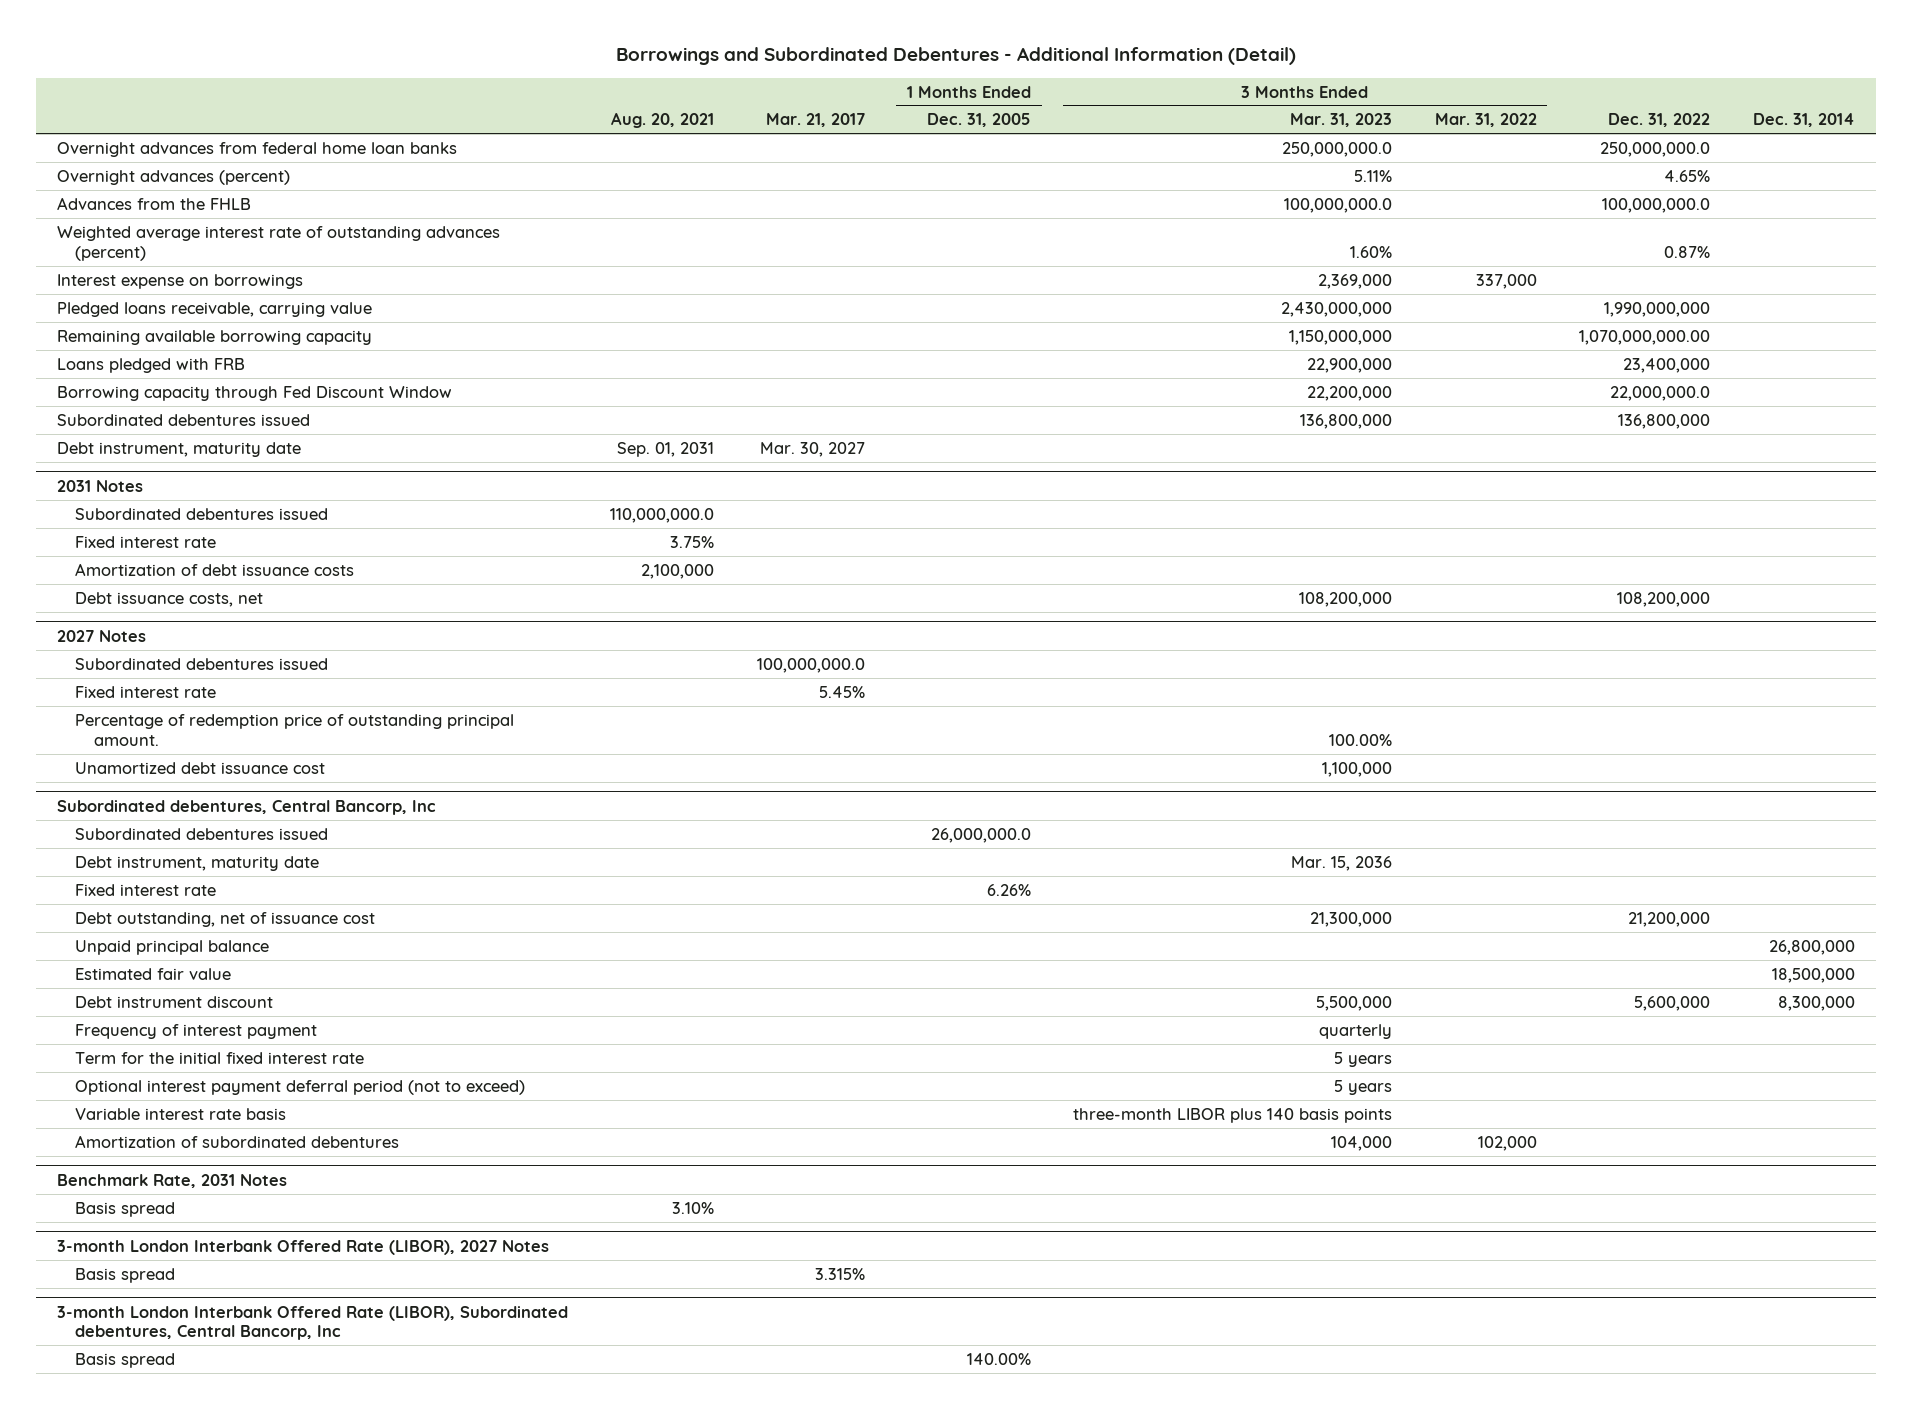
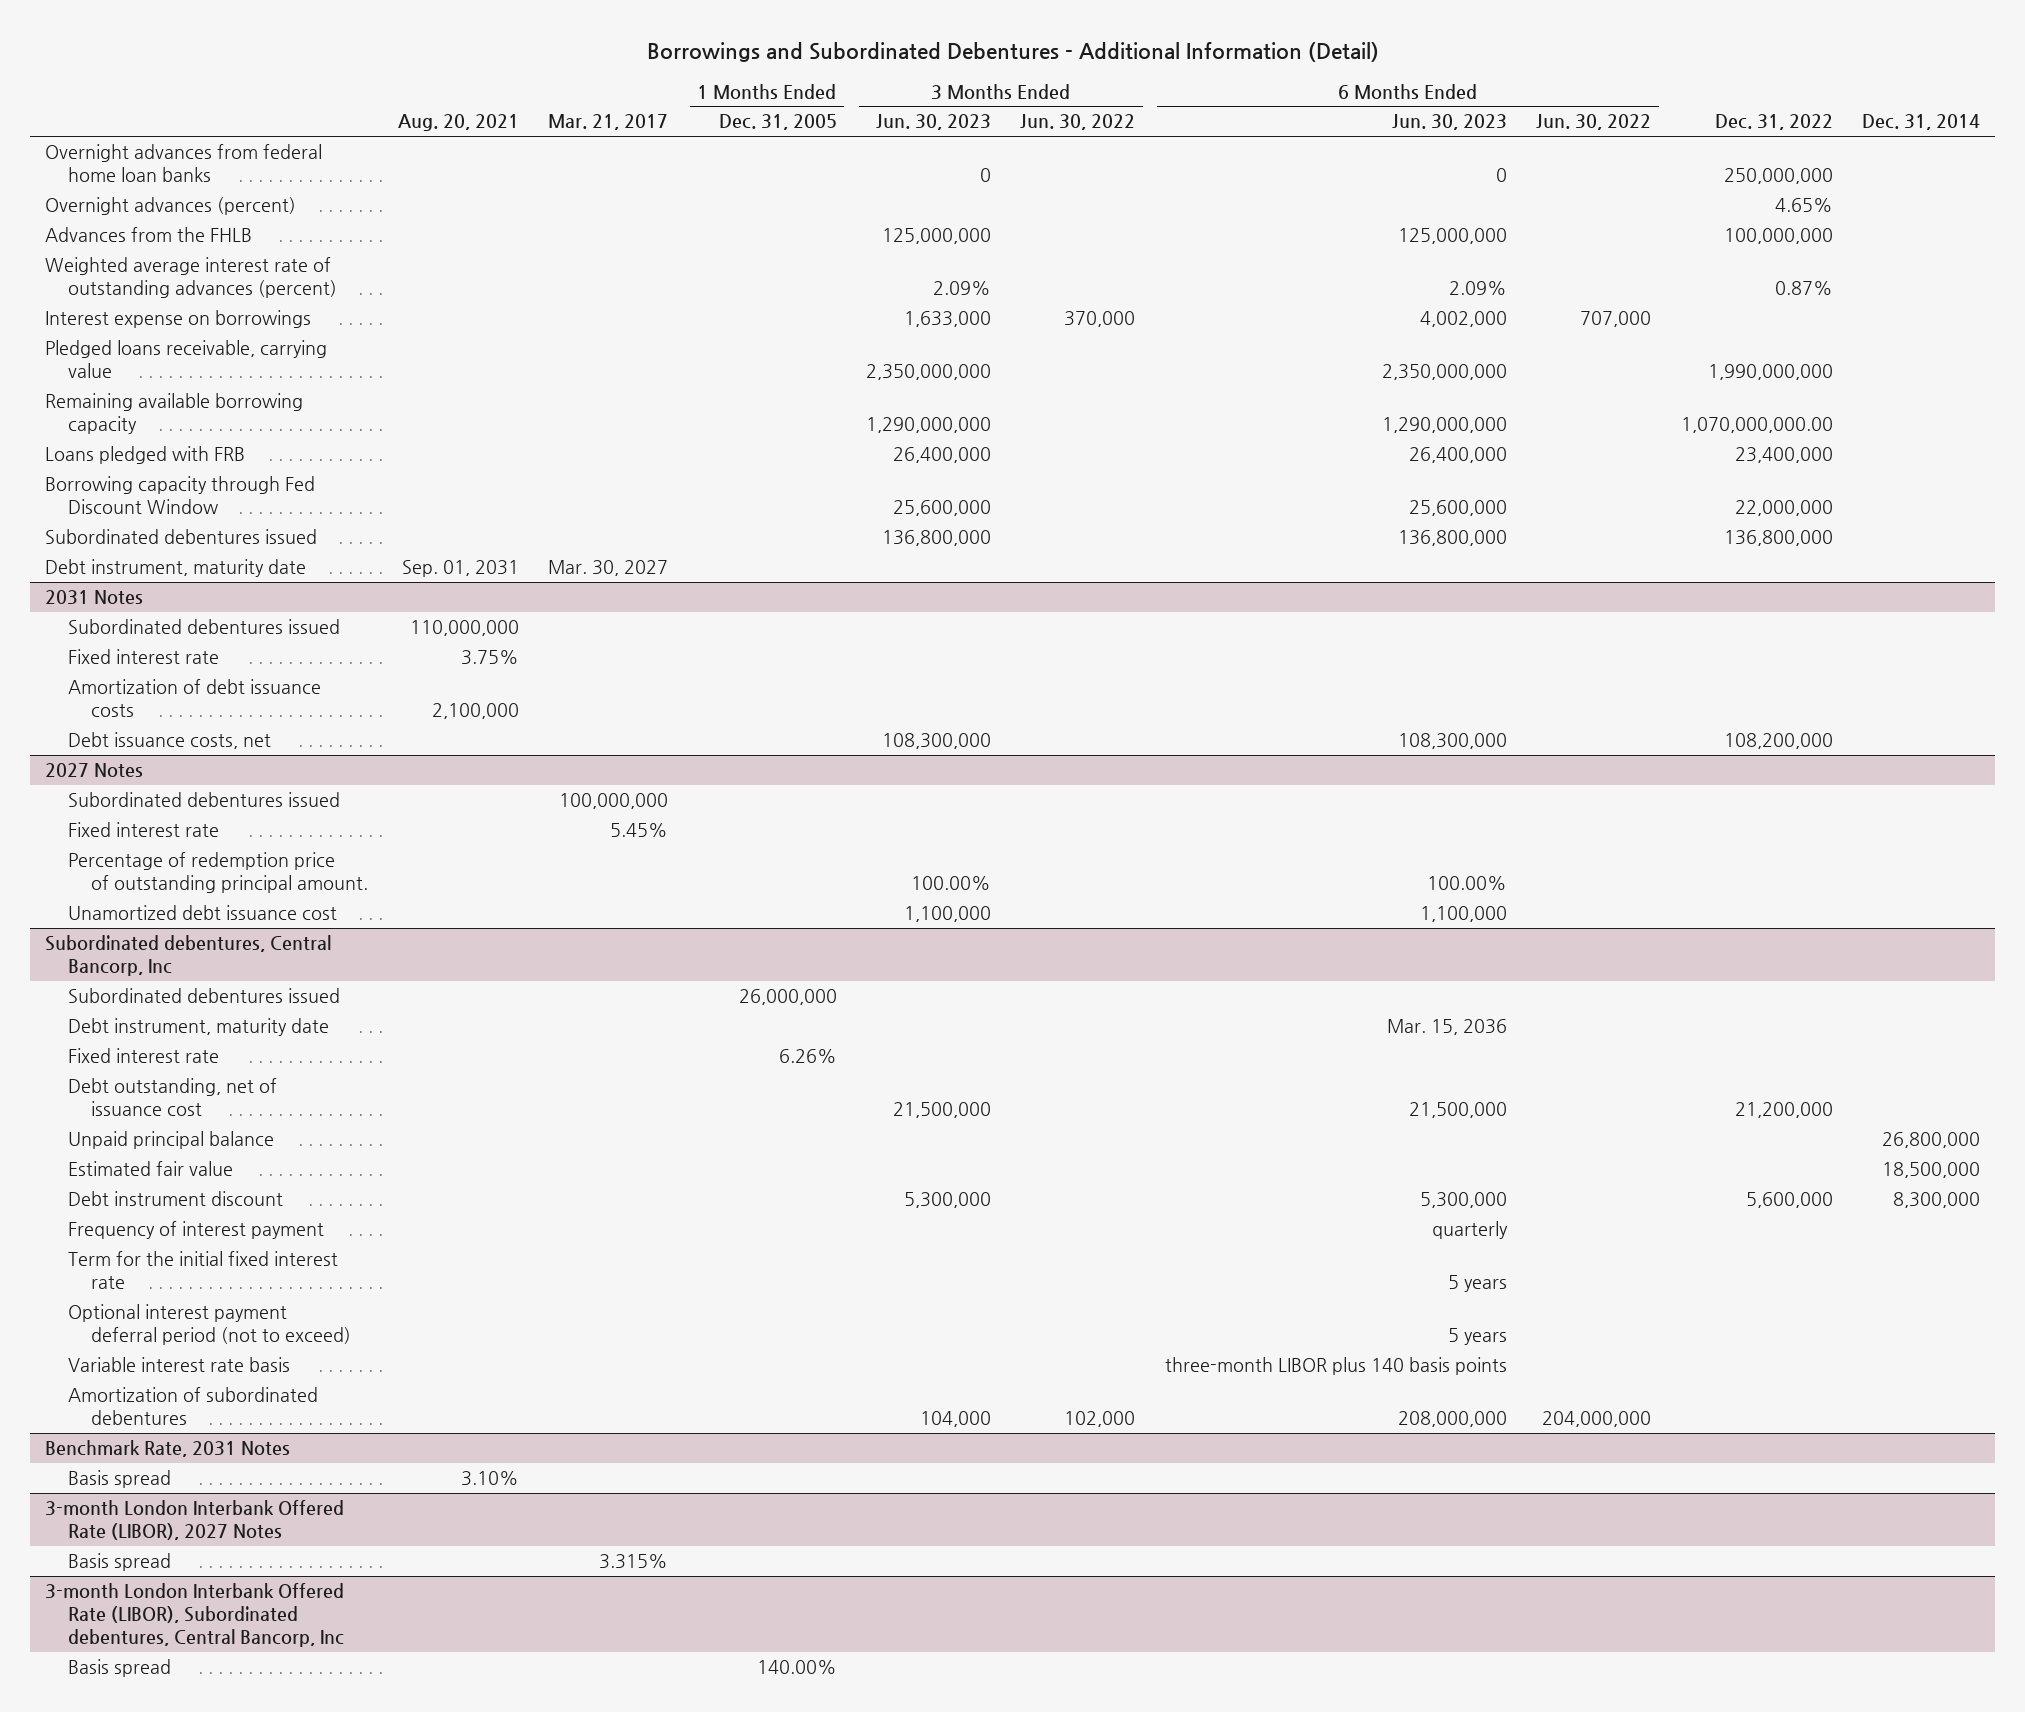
- | Aug. 20, 2021 | Mar. 21, 2017 | 1 Months Ended Dec. 31, 2005 | 3 Months Ended Mar. 31, 2023 | 3 Months Ended Mar. 31, 2022 | Dec. 31, 2022 | Dec. 31, 2014
+ | Aug. 20, 2021 | Mar. 21, 2017 | 1 Months Ended Dec. 31, 2005 | 3 Months Ended Jun. 30, 2023 | 3 Months Ended Jun. 30, 2022 | 6 Months Ended Jun. 30, 2023 | 6 Months Ended Jun. 30, 2022 | Dec. 31, 2022 | Dec. 31, 2014
- Overnight advances from federal home loan banks | | | | 250,000,000.0 | | 250,000,000.0 |
+ Overnight advances from federal home loan banks | | | | 0 | | 0 | | 250,000,000 |
- Advances from the FHLB | | | | 100,000,000.0 | | 100,000,000.0 |
+ Advances from the FHLB | | | | 125,000,000 | | 125,000,000 | | 100,000,000 |
- Borrowing capacity through Fed Discount Window | | | | 22,200,000 | | 22,000,000.0 |
+ Borrowing capacity through Fed Discount Window | | | | 25,600,000 | | 25,600,000 | | 22,000,000 |
@ 2031 Notes
- Subordinated debentures issued | 110,000,000.0 | | | | | |
+ Subordinated debentures issued | 110,000,000 | | | | | | | |
@ 2027 Notes
- Subordinated debentures issued | | 100,000,000.0 | | | | |
+ Subordinated debentures issued | | 100,000,000 | | | | | | |
@ Subordinated debentures, Central Bancorp, Inc
- Subordinated debentures issued | | | 26,000,000.0 | | | |
+ Subordinated debentures issued | | | 26,000,000 | | | | | |

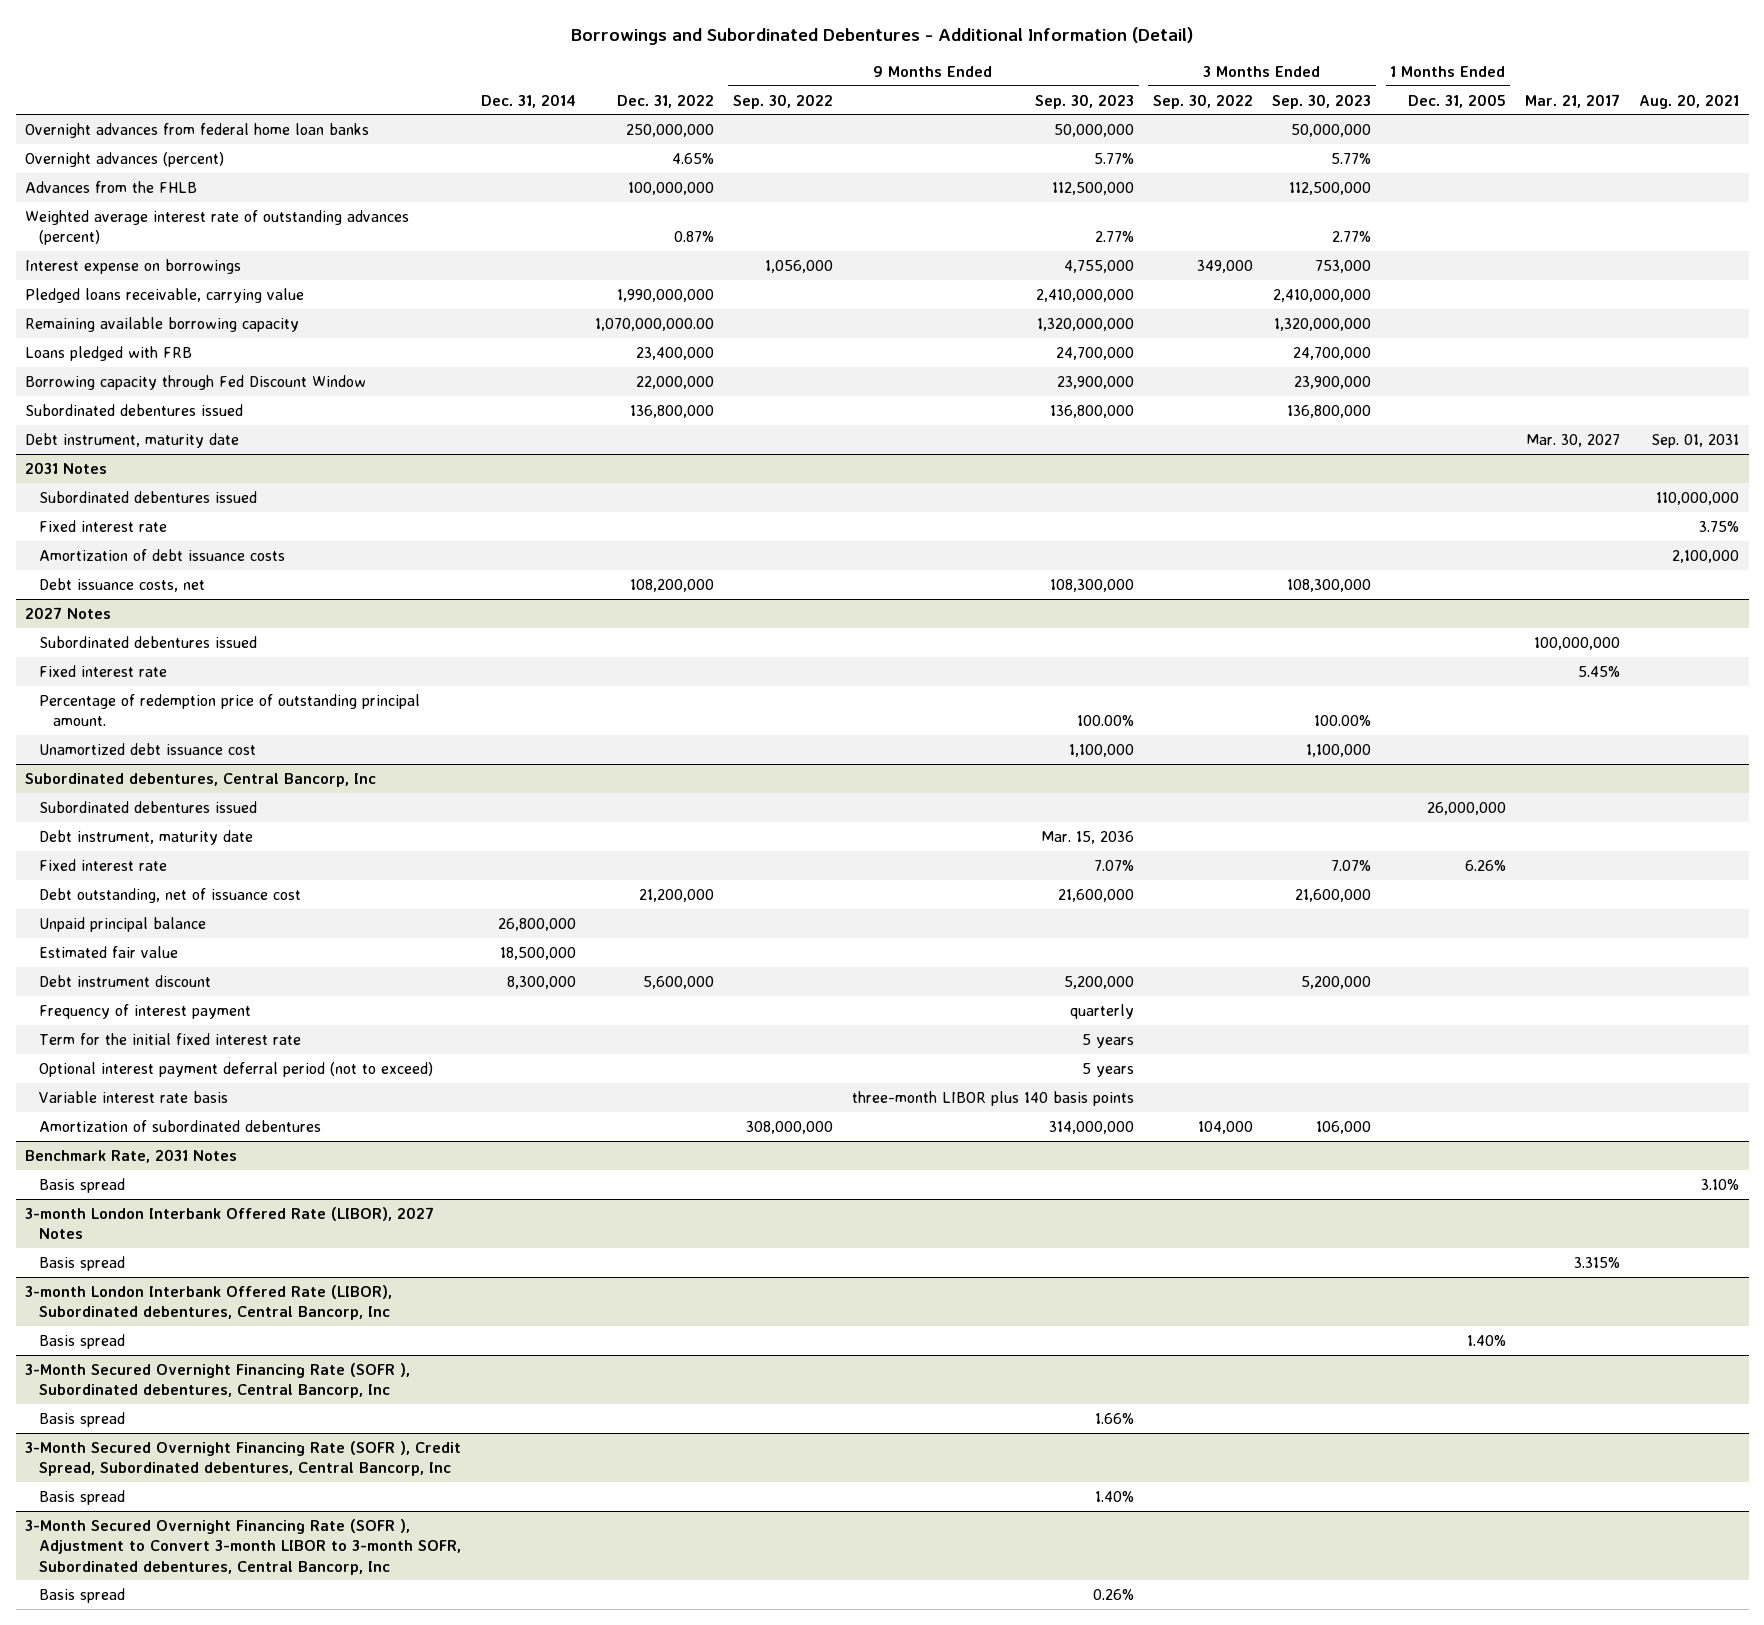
- | Aug. 20, 2021 | Mar. 21, 2017 | 1 Months Ended Dec. 31, 2005 | 3 Months Ended Jun. 30, 2023 | 3 Months Ended Jun. 30, 2022 | 6 Months Ended Jun. 30, 2023 | 6 Months Ended Jun. 30, 2022 | Dec. 31, 2022 | Dec. 31, 2014
+ | Dec. 31, 2014 | Dec. 31, 2022 | 9 Months Ended Sep. 30, 2022 | 9 Months Ended Sep. 30, 2023 | 3 Months Ended Sep. 30, 2022 | 3 Months Ended Sep. 30, 2023 | 1 Months Ended Dec. 31, 2005 | Mar. 21, 2017 | Aug. 20, 2021
@ 3-month London Interbank Offered Rate (LIBOR), Subordinated debentures, Central Bancorp, Inc
- Basis spread | | | 140.00% | | | | | |
+ Basis spread | | | | | | | 1.40% | |
+ 3-Month Secured Overnight Financing Rate (SOFR ), Subordinated debentures, Central Bancorp, Inc
+ Basis spread | | | | 1.66% | | | | |
+ 3-Month Secured Overnight Financing Rate (SOFR ), Credit Spread, Subordinated debentures, Central Bancorp, Inc
+ Basis spread | | | | 1.40% | | | | |
+ 3-Month Secured Overnight Financing Rate (SOFR ), Adjustment to Convert 3-month LIBOR to 3-month SOFR, Subordinated debentures, Central Bancorp, Inc
+ Basis spread | | | | 0.26% | | | | |

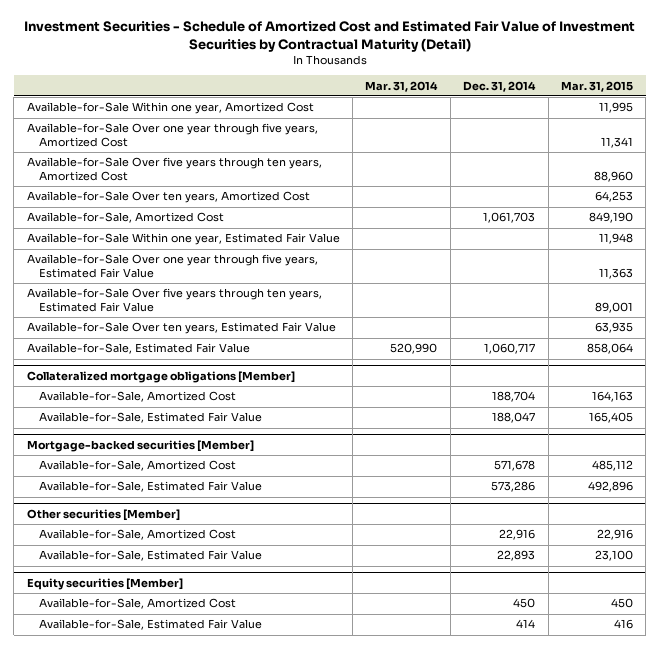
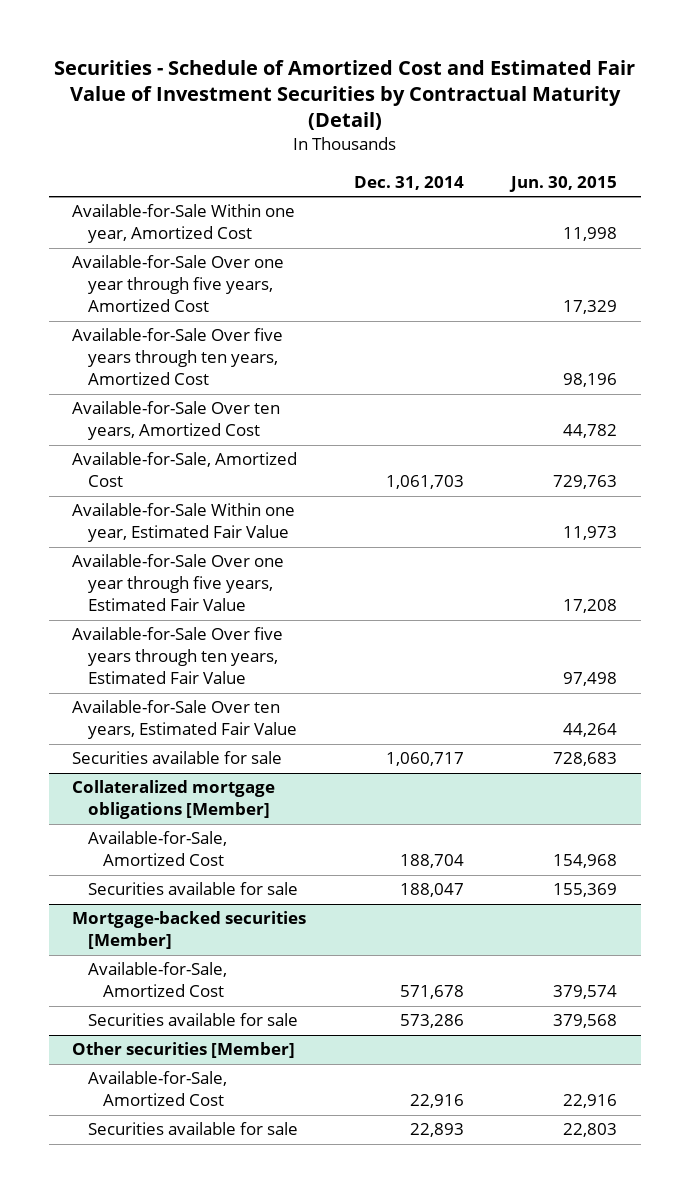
- Investment Securities - Schedule of Amortized Cost and Estimated Fair Value of Investment Securities by Contractual Maturity (Detail)
+ Securities - Schedule of Amortized Cost and Estimated Fair Value of Investment Securities by Contractual Maturity (Detail)
- | Mar. 31, 2014 | Dec. 31, 2014 | Mar. 31, 2015
+ | Dec. 31, 2014 | Jun. 30, 2015
- Available-for-Sale, Estimated Fair Value | 520,990 | 1,060,717 | 858,064
+ Securities available for sale | 1,060,717 | 728,683
@ Collateralized mortgage obligations [Member]
- Available-for-Sale, Estimated Fair Value | | 188,047 | 165,405
+ Securities available for sale | 188,047 | 155,369
@ Mortgage-backed securities [Member]
- Available-for-Sale, Estimated Fair Value | | 573,286 | 492,896
+ Securities available for sale | 573,286 | 379,568
@ Other securities [Member]
- Available-for-Sale, Estimated Fair Value | | 22,893 | 23,100
- Equity securities [Member]
- Available-for-Sale, Amortized Cost | | 450 | 450
- Available-for-Sale, Estimated Fair Value | | 414 | 416
@ Other securities [Member]
+ Securities available for sale | 22,893 | 22,803

